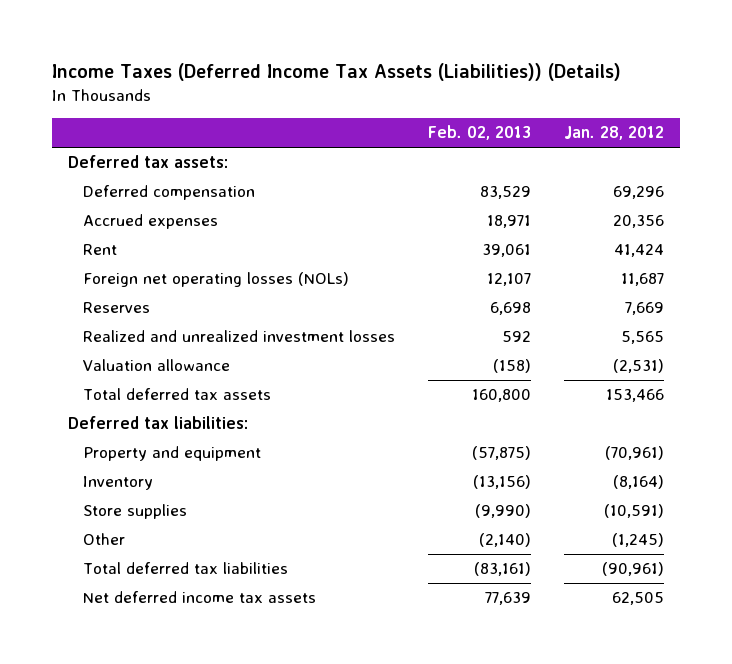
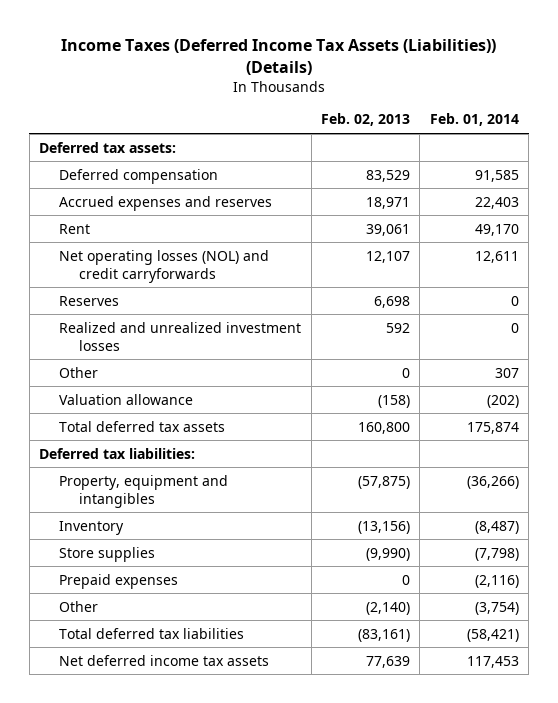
- | Feb. 02, 2013 | Jan. 28, 2012
+ | Feb. 02, 2013 | Feb. 01, 2014
- Accrued expenses | 18,971 | 20,356
+ Accrued expenses and reserves | 18,971 | 22,403
- Foreign net operating losses (NOLs) | 12,107 | 11,687
+ Net operating losses (NOL) and credit carryforwards | 12,107 | 12,611
+ Other | 0 | 307
- Property and equipment | (57,875) | (70,961)
+ Property, equipment and intangibles | (57,875) | (36,266)
+ Prepaid expenses | 0 | (2,116)

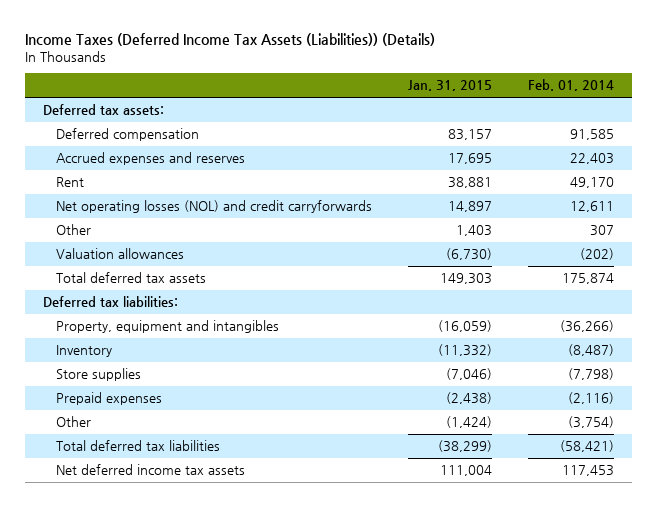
- | Feb. 02, 2013 | Feb. 01, 2014
+ | Jan. 31, 2015 | Feb. 01, 2014
- Reserves | 6,698 | 0
- Realized and unrealized investment losses | 592 | 0
- Valuation allowance | (158) | (202)
+ Valuation allowances | (6,730) | (202)

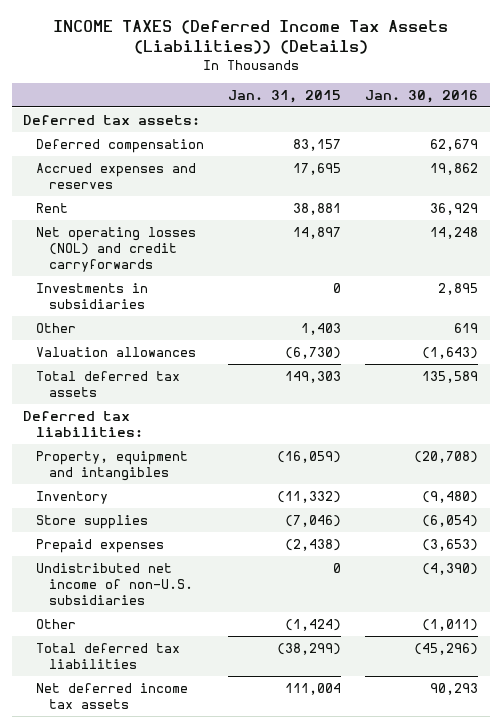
- Income Taxes (Deferred Income Tax Assets (Liabilities)) (Details)
+ INCOME TAXES (Deferred Income Tax Assets (Liabilities)) (Details)
- | Jan. 31, 2015 | Feb. 01, 2014
+ | Jan. 31, 2015 | Jan. 30, 2016
+ Investments in subsidiaries | 0 | 2,895
+ Undistributed net income of non-U.S. subsidiaries | 0 | (4,390)

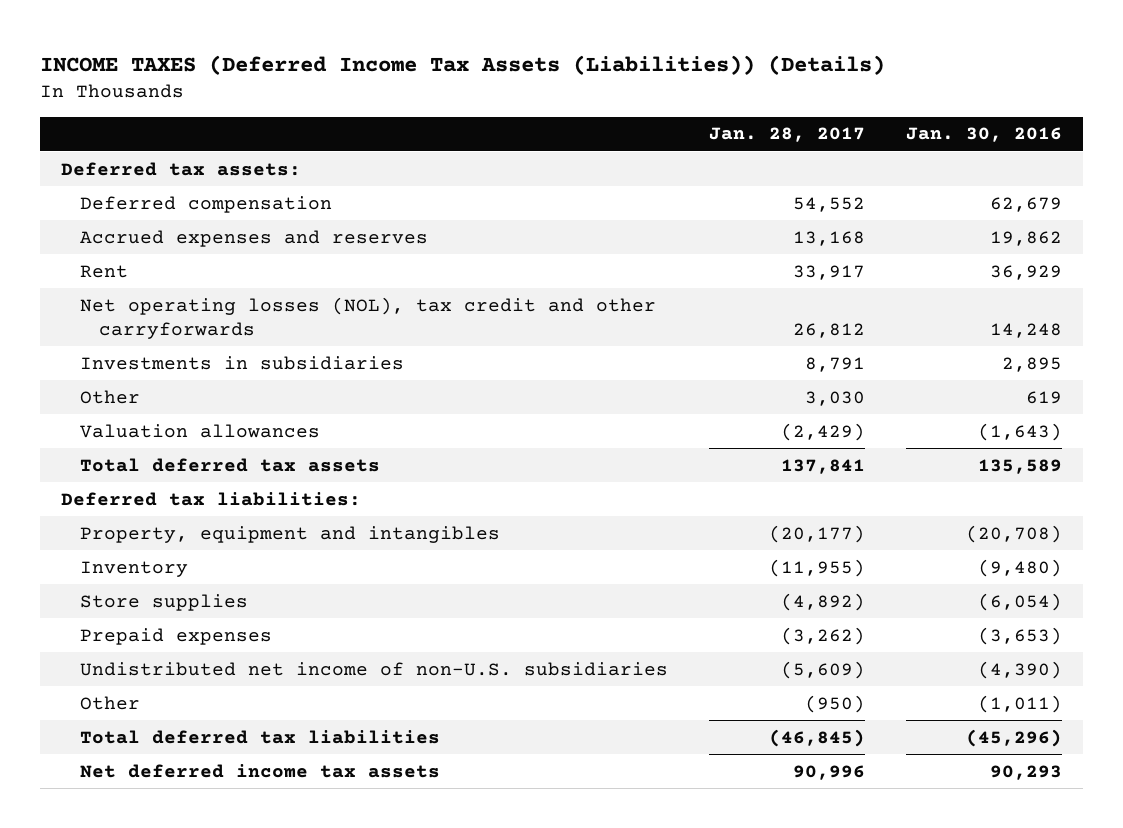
- | Jan. 31, 2015 | Jan. 30, 2016
+ | Jan. 28, 2017 | Jan. 30, 2016
- Net operating losses (NOL) and credit carryforwards | 14,897 | 14,248
+ Net operating losses (NOL), tax credit and other carryforwards | 26,812 | 14,248

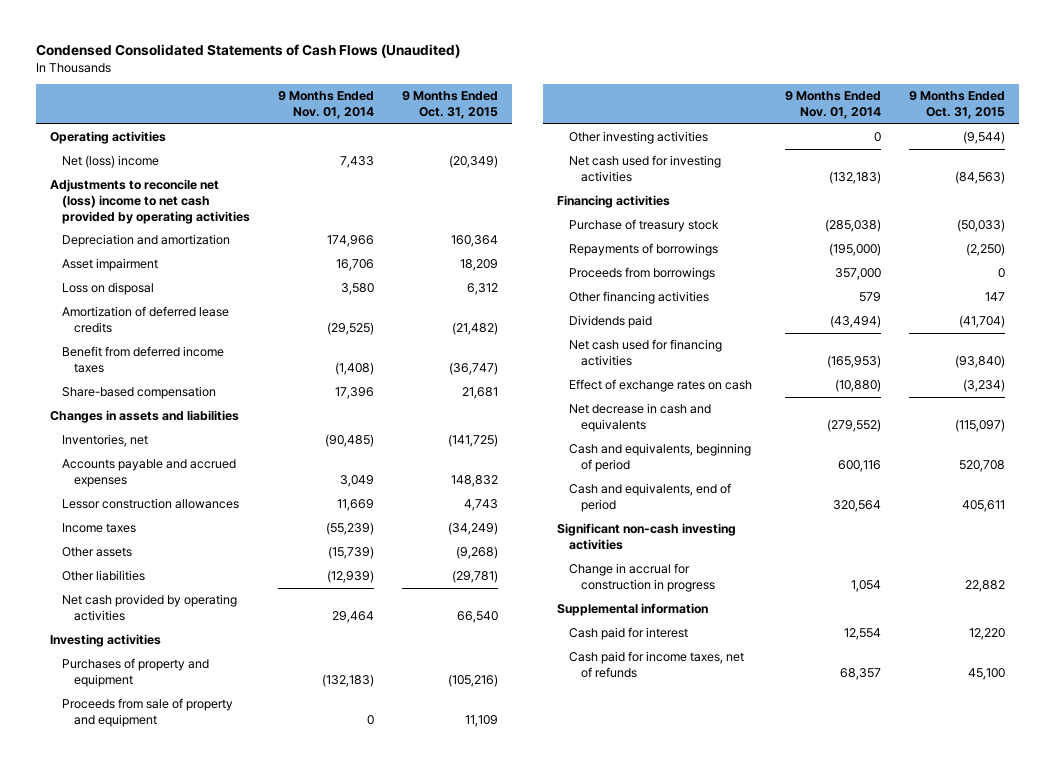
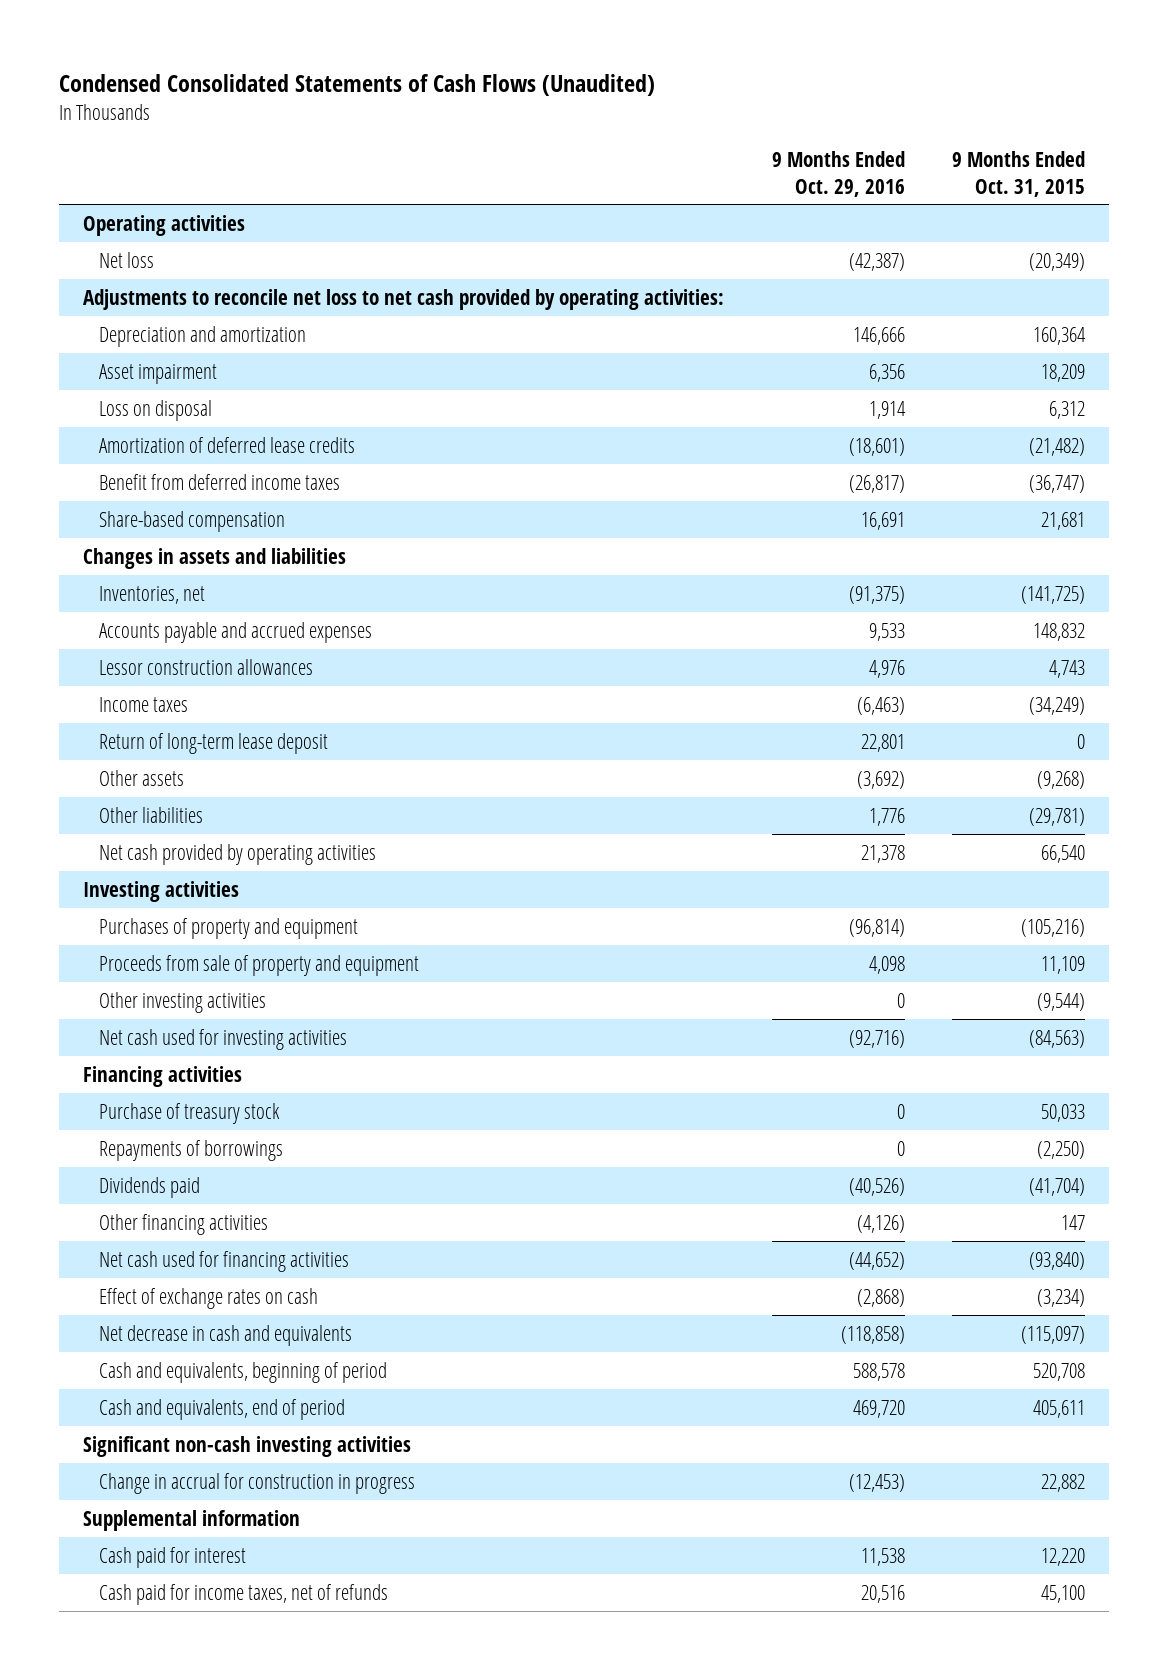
- | 9 Months Ended Nov. 01, 2014 | 9 Months Ended Oct. 31, 2015
+ | 9 Months Ended Oct. 29, 2016 | 9 Months Ended Oct. 31, 2015
- Net (loss) income | 7,433 | (20,349)
- Adjustments to reconcile net (loss) income to net cash provided by operating activities
+ Net loss | (42,387) | (20,349)
+ Adjustments to reconcile net loss to net cash provided by operating activities:
+ Return of long-term lease deposit | 22,801 | 0
- Purchase of treasury stock | (285,038) | (50,033)
+ Purchase of treasury stock | 0 | 50,033
- Proceeds from borrowings | 357,000 | 0
moved down: Other financing activities | (4,126) | 147

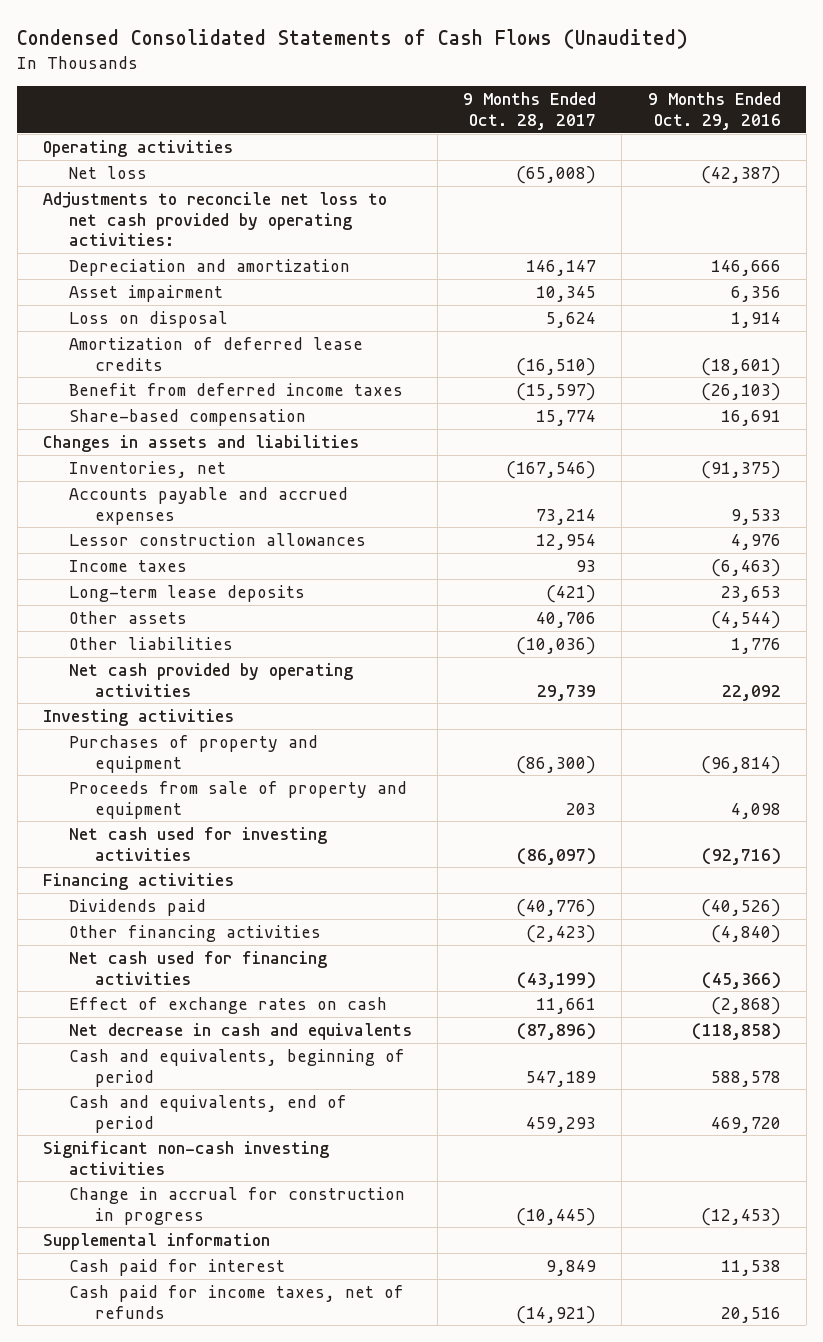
- | 9 Months Ended Oct. 29, 2016 | 9 Months Ended Oct. 31, 2015
+ | 9 Months Ended Oct. 28, 2017 | 9 Months Ended Oct. 29, 2016
- Benefit from deferred income taxes | (26,817) | (36,747)
+ Benefit from deferred income taxes | (15,597) | (26,103)
- Return of long-term lease deposit | 22,801 | 0
- Other assets | (3,692) | (9,268)
+ Long-term lease deposits | (421) | 23,653
+ Other assets | 40,706 | (4,544)
- Net cash provided by operating activities | 21,378 | 66,540
+ Net cash provided by operating activities | 29,739 | 22,092
- Other investing activities | 0 | (9,544)
- Purchase of treasury stock | 0 | 50,033
- Repayments of borrowings | 0 | (2,250)
- Other financing activities | (4,126) | 147
- Net cash used for financing activities | (44,652) | (93,840)
+ Other financing activities | (2,423) | (4,840)
+ Net cash used for financing activities | (43,199) | (45,366)

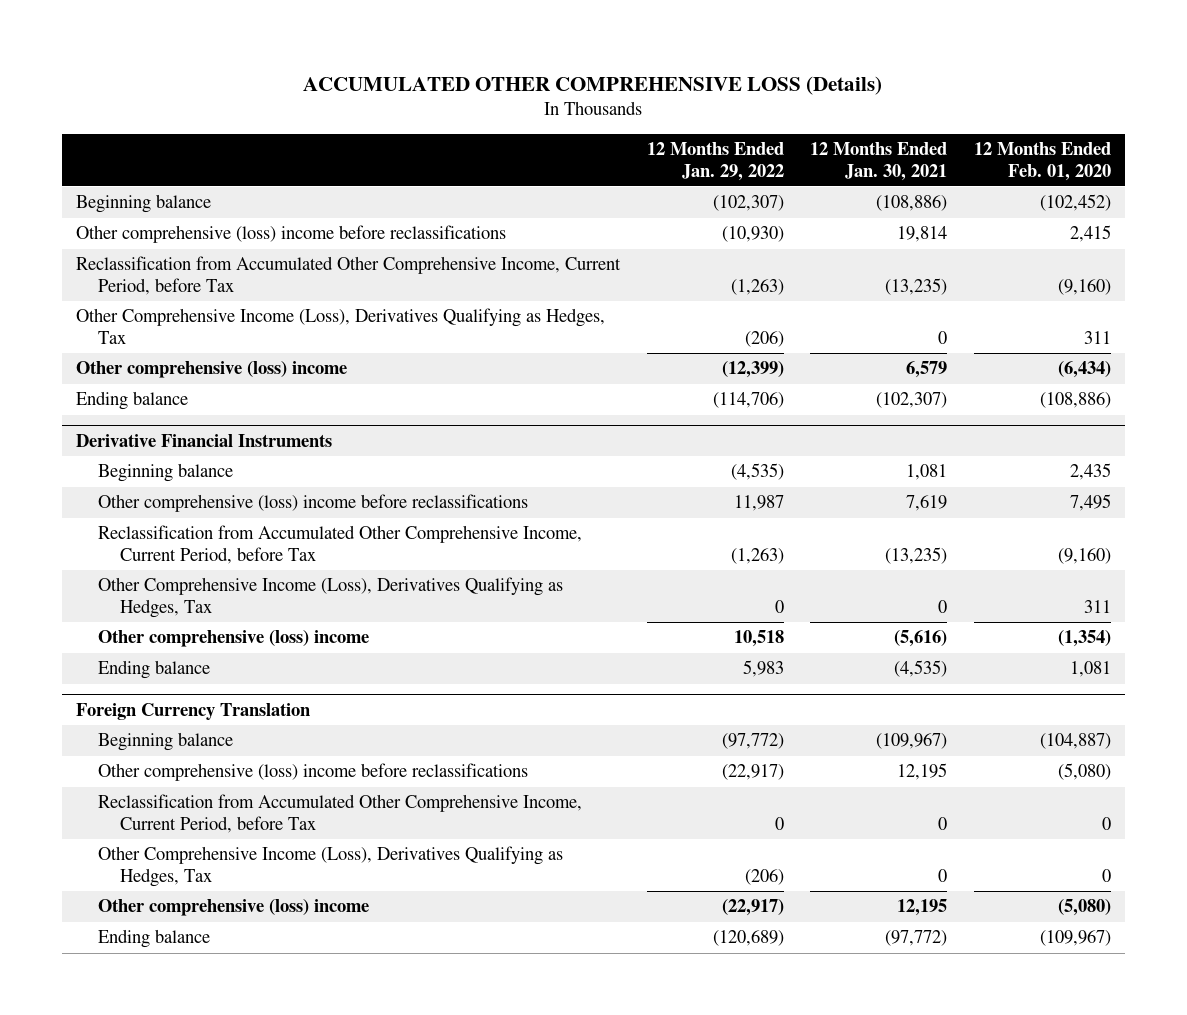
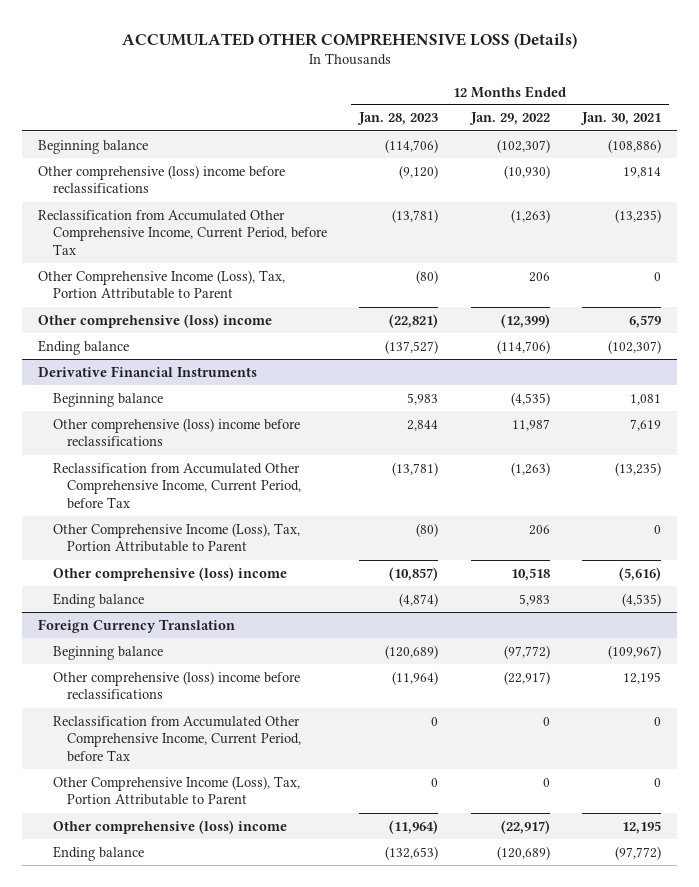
- | 12 Months Ended Jan. 29, 2022 | 12 Months Ended Jan. 30, 2021 | 12 Months Ended Feb. 01, 2020
+ | 12 Months Ended Jan. 28, 2023 | 12 Months Ended Jan. 29, 2022 | 12 Months Ended Jan. 30, 2021
- Other Comprehensive Income (Loss), Derivatives Qualifying as Hedges, Tax | (206) | 0 | 311
+ Other Comprehensive Income (Loss), Tax, Portion Attributable to Parent | (80) | 206 | 0
@ Derivative Financial Instruments
- Other Comprehensive Income (Loss), Derivatives Qualifying as Hedges, Tax | 0 | 0 | 311
+ Other Comprehensive Income (Loss), Tax, Portion Attributable to Parent | (80) | 206 | 0
@ Foreign Currency Translation
- Other Comprehensive Income (Loss), Derivatives Qualifying as Hedges, Tax | (206) | 0 | 0
+ Other Comprehensive Income (Loss), Tax, Portion Attributable to Parent | 0 | 0 | 0

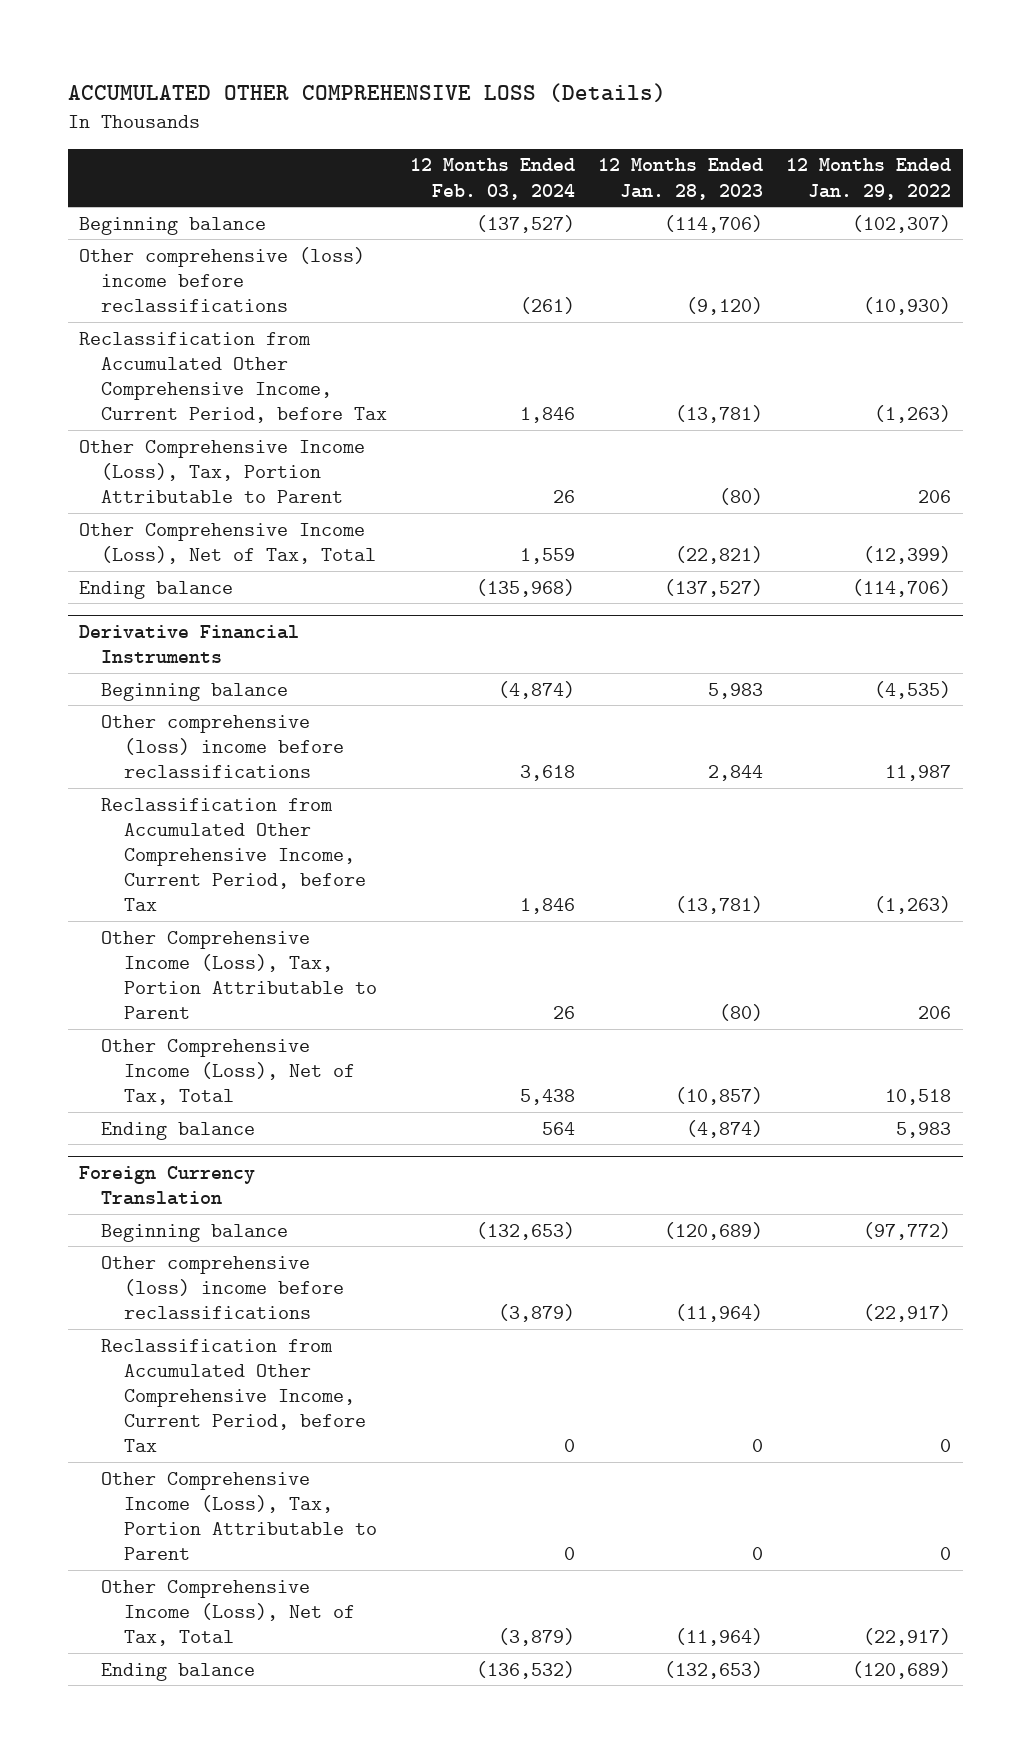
- | 12 Months Ended Jan. 28, 2023 | 12 Months Ended Jan. 29, 2022 | 12 Months Ended Jan. 30, 2021
+ | 12 Months Ended Feb. 03, 2024 | 12 Months Ended Jan. 28, 2023 | 12 Months Ended Jan. 29, 2022
- Other comprehensive (loss) income | (22,821) | (12,399) | 6,579
+ Other Comprehensive Income (Loss), Net of Tax, Total | 1,559 | (22,821) | (12,399)
@ Derivative Financial Instruments
- Other comprehensive (loss) income | (10,857) | 10,518 | (5,616)
+ Other Comprehensive Income (Loss), Net of Tax, Total | 5,438 | (10,857) | 10,518
@ Foreign Currency Translation
- Other comprehensive (loss) income | (11,964) | (22,917) | 12,195
+ Other Comprehensive Income (Loss), Net of Tax, Total | (3,879) | (11,964) | (22,917)

